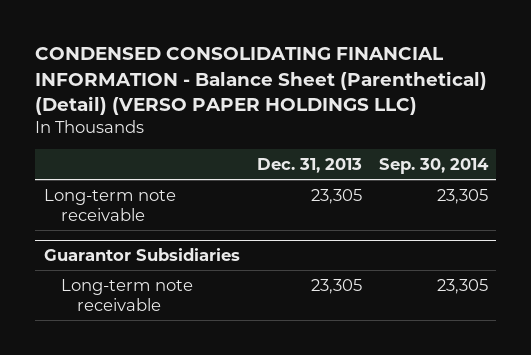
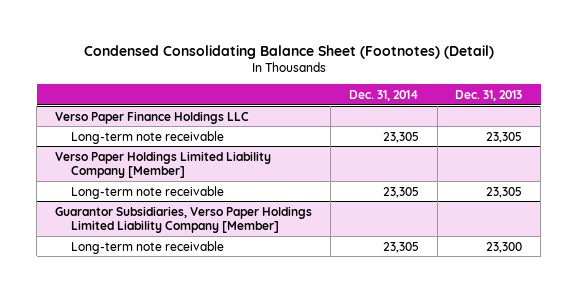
- CONDENSED CONSOLIDATING FINANCIAL INFORMATION - Balance Sheet (Parenthetical) (Detail) (VERSO PAPER HOLDINGS LLC)
+ Condensed Consolidating Balance Sheet (Footnotes) (Detail)
- | Dec. 31, 2013 | Sep. 30, 2014
+ | Dec. 31, 2014 | Dec. 31, 2013
+ Verso Paper Finance Holdings LLC
- Guarantor Subsidiaries
+ Verso Paper Holdings Limited Liability Company [Member]
+ Guarantor Subsidiaries, Verso Paper Holdings Limited Liability Company [Member]
+ Long-term note receivable | 23,305 | 23,300

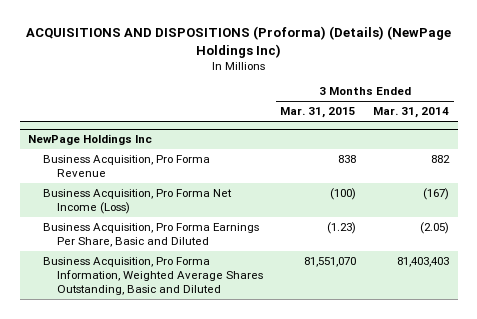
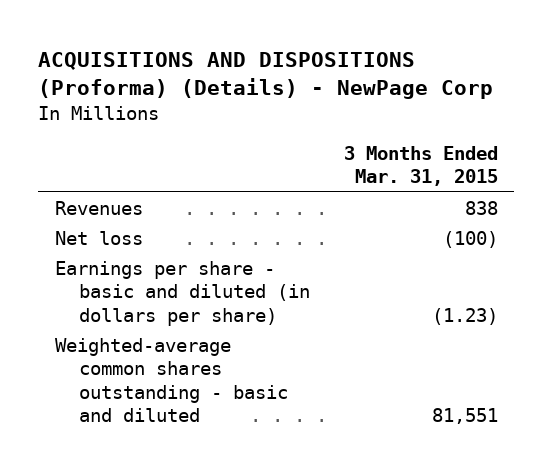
- ACQUISITIONS AND DISPOSITIONS (Proforma) (Details) (NewPage Holdings Inc)
+ ACQUISITIONS AND DISPOSITIONS (Proforma) (Details) - NewPage Corp
- | 3 Months Ended Mar. 31, 2015 | 3 Months Ended Mar. 31, 2014
+ | 3 Months Ended Mar. 31, 2015
- NewPage Holdings Inc
- Business Acquisition, Pro Forma Revenue | 838 | 882
- Business Acquisition, Pro Forma Net Income (Loss) | (100) | (167)
- Business Acquisition, Pro Forma Earnings Per Share, Basic and Diluted | (1.23) | (2.05)
- Business Acquisition, Pro Forma Information, Weighted Average Shares Outstanding, Basic and Diluted | 81,551,070 | 81,403,403
+ Revenues | 838
+ Net loss | (100)
+ Earnings per share - basic and diluted (in dollars per share) | (1.23)
+ Weighted-average common shares outstanding - basic and diluted | 81,551

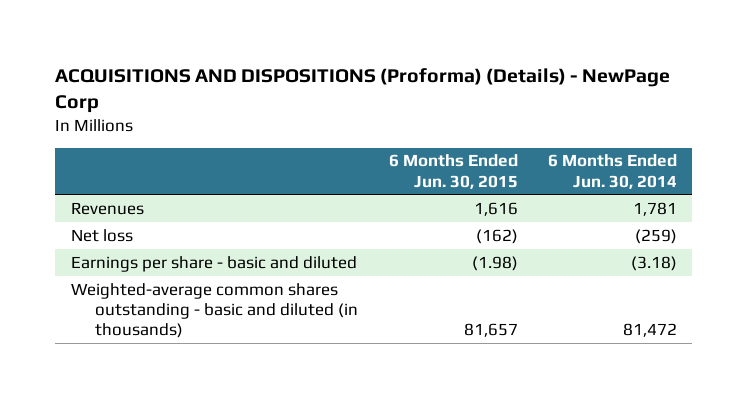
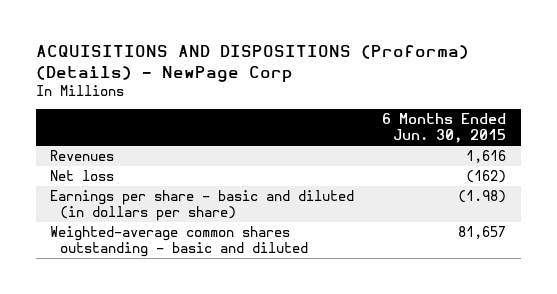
- | 6 Months Ended Jun. 30, 2015 | 6 Months Ended Jun. 30, 2014
+ | 6 Months Ended Jun. 30, 2015
- Earnings per share - basic and diluted | (1.98) | (3.18)
- Weighted-average common shares outstanding - basic and diluted (in thousands) | 81,657 | 81,472
+ Earnings per share - basic and diluted (in dollars per share) | (1.98)
+ Weighted-average common shares outstanding - basic and diluted | 81,657

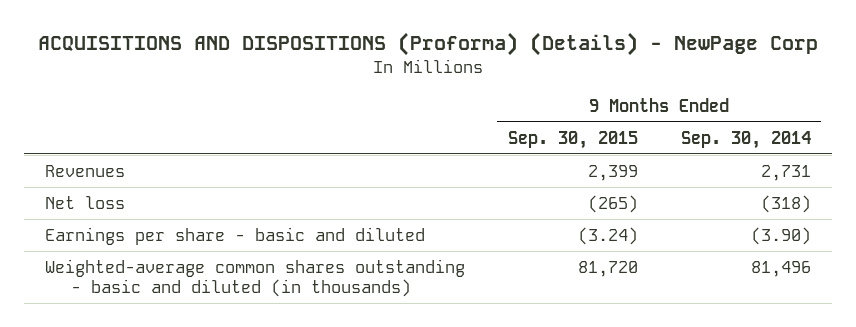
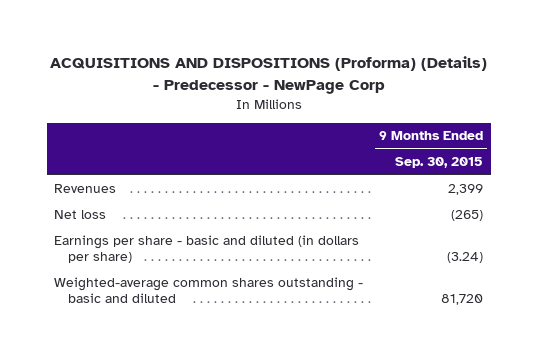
- ACQUISITIONS AND DISPOSITIONS (Proforma) (Details) - NewPage Corp
+ ACQUISITIONS AND DISPOSITIONS (Proforma) (Details) - Predecessor - NewPage Corp
- | 9 Months Ended Sep. 30, 2015 | 9 Months Ended Sep. 30, 2014
+ | 9 Months Ended Sep. 30, 2015
- Earnings per share - basic and diluted | (3.24) | (3.90)
- Weighted-average common shares outstanding - basic and diluted (in thousands) | 81,720 | 81,496
+ Earnings per share - basic and diluted (in dollars per share) | (3.24)
+ Weighted-average common shares outstanding - basic and diluted | 81,720

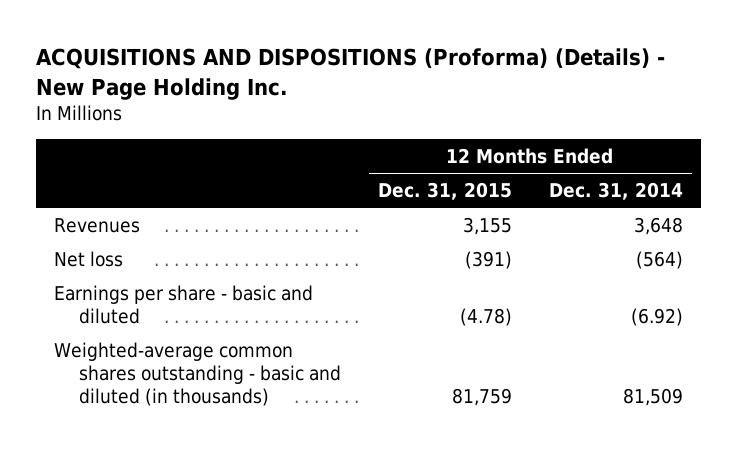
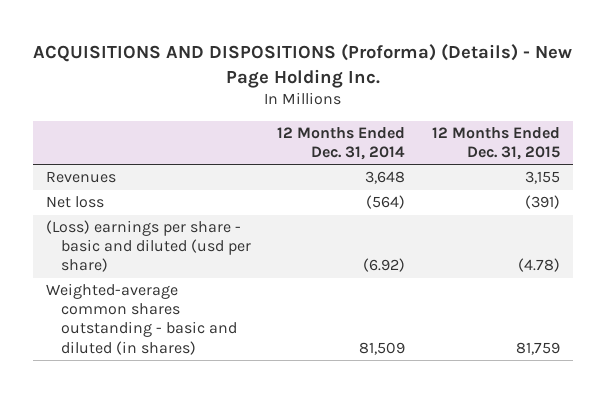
- | 12 Months Ended Dec. 31, 2015 | 12 Months Ended Dec. 31, 2014
+ | 12 Months Ended Dec. 31, 2014 | 12 Months Ended Dec. 31, 2015
- Earnings per share - basic and diluted | (4.78) | (6.92)
- Weighted-average common shares outstanding - basic and diluted (in thousands) | 81,759 | 81,509
+ (Loss) earnings per share - basic and diluted (usd per share) | (6.92) | (4.78)
+ Weighted-average common shares outstanding - basic and diluted (in shares) | 81,509 | 81,759

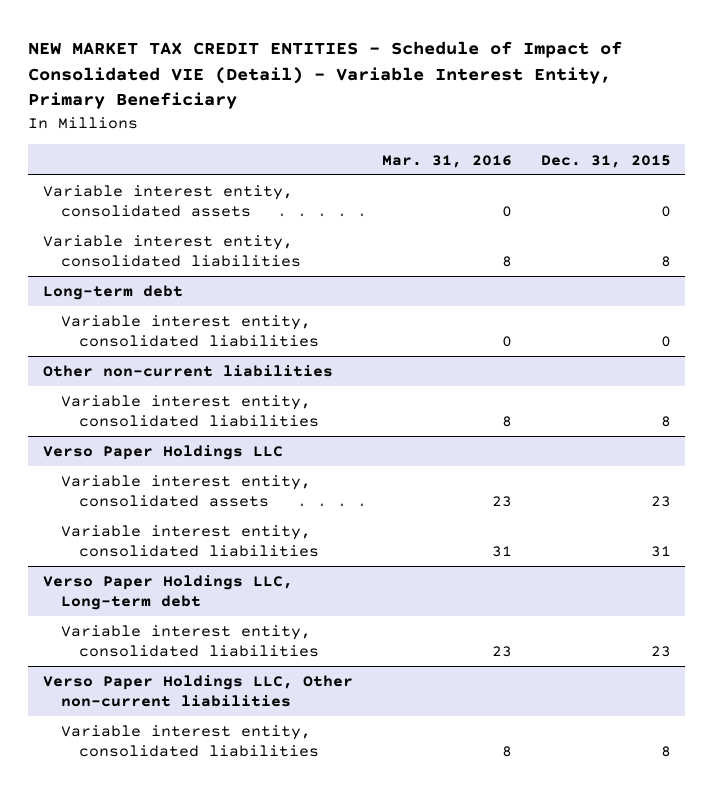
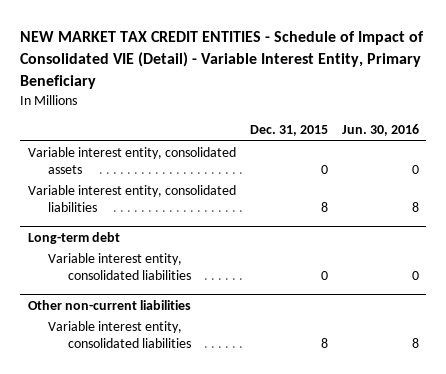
- | Mar. 31, 2016 | Dec. 31, 2015
+ | Dec. 31, 2015 | Jun. 30, 2016
- Verso Paper Holdings LLC
- Variable interest entity, consolidated assets | 23 | 23
- Variable interest entity, consolidated liabilities | 31 | 31
- Verso Paper Holdings LLC, Long-term debt
- Variable interest entity, consolidated liabilities | 23 | 23
- Verso Paper Holdings LLC, Other non-current liabilities
- Variable interest entity, consolidated liabilities | 8 | 8

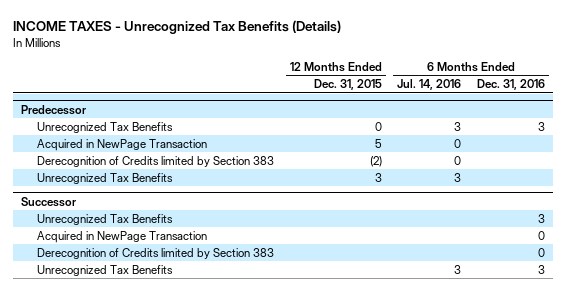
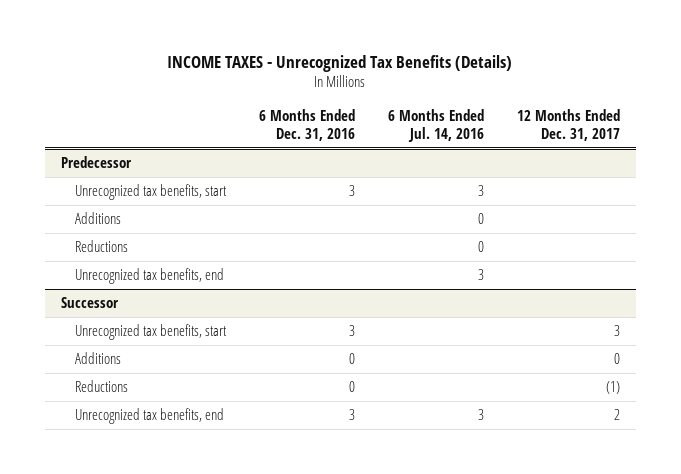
- | 12 Months Ended Dec. 31, 2015 | 6 Months Ended Jul. 14, 2016 | 6 Months Ended Dec. 31, 2016
+ | 6 Months Ended Dec. 31, 2016 | 6 Months Ended Jul. 14, 2016 | 12 Months Ended Dec. 31, 2017
@ Predecessor
- Unrecognized Tax Benefits | 0 | 3 | 3
- Acquired in NewPage Transaction | 5 | 0 |
- Derecognition of Credits limited by Section 383 | (2) | 0 |
- Unrecognized Tax Benefits | 3 | 3 |
+ Unrecognized tax benefits, start | 3 | 3 |
+ Additions | | 0 |
+ Reductions | | 0 |
+ Unrecognized tax benefits, end | | 3 |
@ Successor
- Unrecognized Tax Benefits | | | 3
- Acquired in NewPage Transaction | | | 0
- Derecognition of Credits limited by Section 383 | | | 0
- Unrecognized Tax Benefits | | 3 | 3
+ Unrecognized tax benefits, start | 3 | | 3
+ Additions | 0 | | 0
+ Reductions | 0 | | (1)
+ Unrecognized tax benefits, end | 3 | 3 | 2

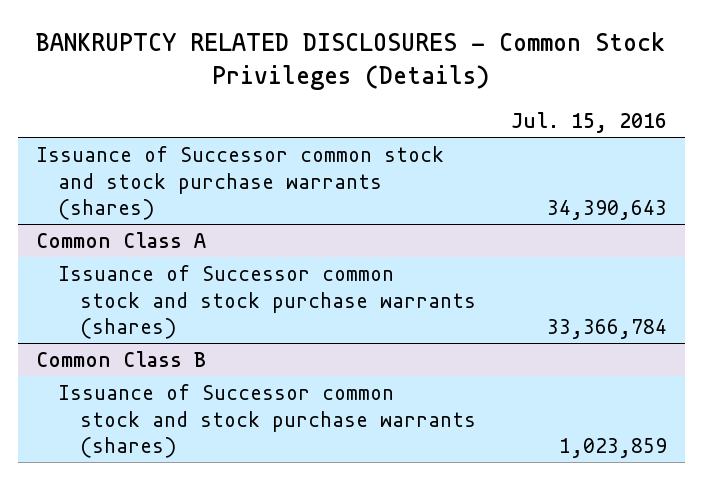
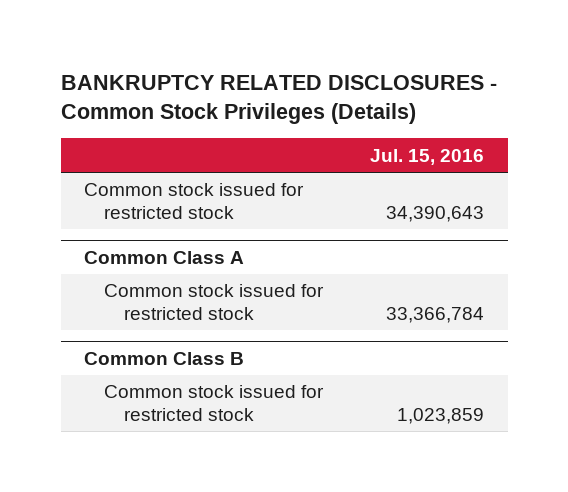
- Issuance of Successor common stock and stock purchase warrants (shares) | 34,390,643
+ Common stock issued for restricted stock | 34,390,643
@ Common Class A
- Issuance of Successor common stock and stock purchase warrants (shares) | 33,366,784
+ Common stock issued for restricted stock | 33,366,784
@ Common Class B
- Issuance of Successor common stock and stock purchase warrants (shares) | 1,023,859
+ Common stock issued for restricted stock | 1,023,859

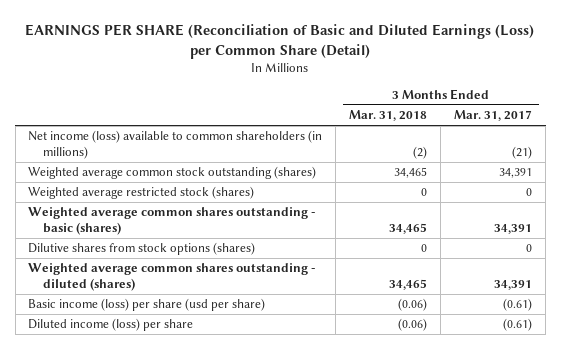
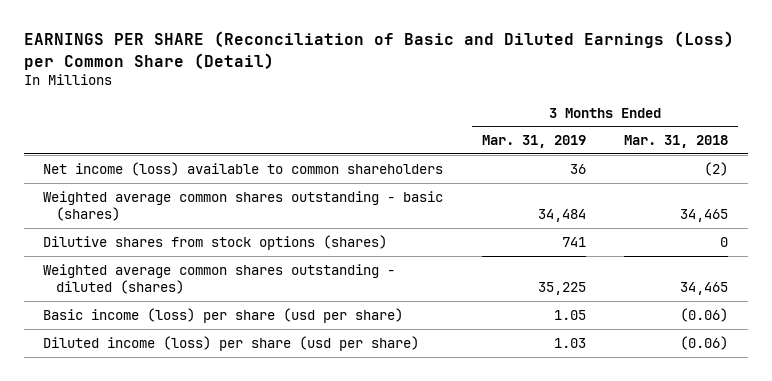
- | 3 Months Ended Mar. 31, 2018 | 3 Months Ended Mar. 31, 2017
+ | 3 Months Ended Mar. 31, 2019 | 3 Months Ended Mar. 31, 2018
- Net income (loss) available to common shareholders (in millions) | (2) | (21)
- Weighted average common stock outstanding (shares) | 34,465 | 34,391
- Weighted average restricted stock (shares) | 0 | 0
+ Net income (loss) available to common shareholders | 36 | (2)
- Diluted income (loss) per share | (0.06) | (0.61)
+ Diluted income (loss) per share (usd per share) | 1.03 | (0.06)

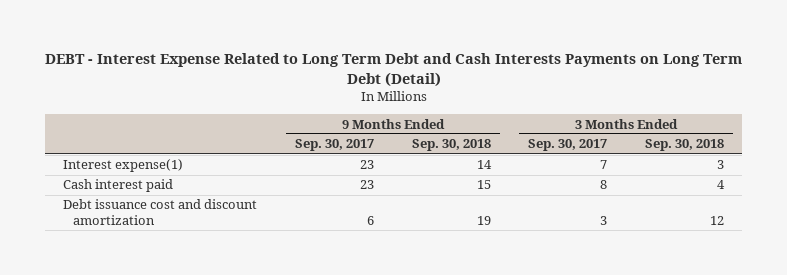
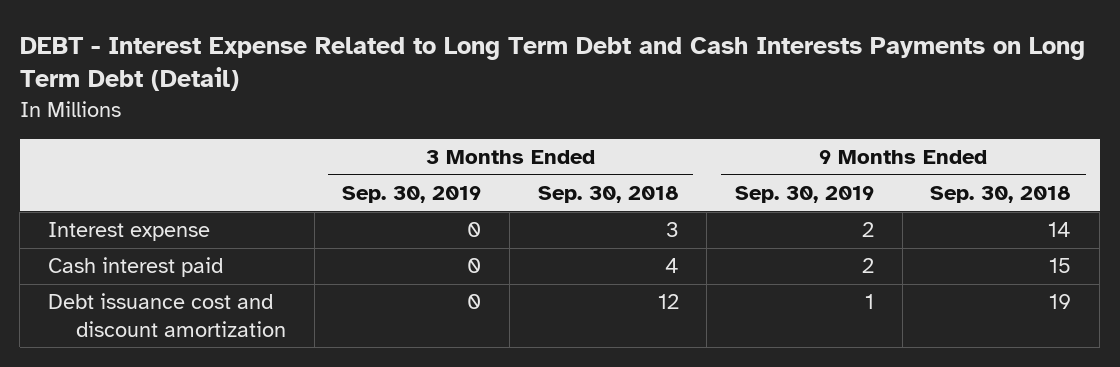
- | 9 Months Ended Sep. 30, 2017 | 9 Months Ended Sep. 30, 2018 | 3 Months Ended Sep. 30, 2017 | 3 Months Ended Sep. 30, 2018
+ | 3 Months Ended Sep. 30, 2019 | 3 Months Ended Sep. 30, 2018 | 9 Months Ended Sep. 30, 2019 | 9 Months Ended Sep. 30, 2018
- Interest expense(1) | 23 | 14 | 7 | 3
+ Interest expense | 0 | 3 | 2 | 14

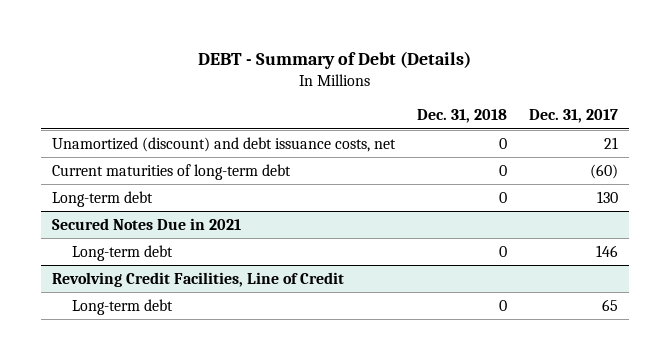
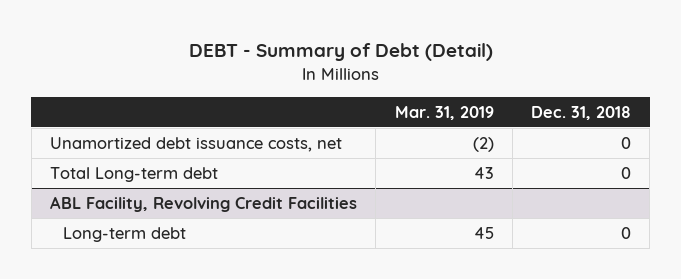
- DEBT - Summary of Debt (Details)
+ DEBT - Summary of Debt (Detail)
- | Dec. 31, 2018 | Dec. 31, 2017
+ | Mar. 31, 2019 | Dec. 31, 2018
- Unamortized (discount) and debt issuance costs, net | 0 | 21
- Current maturities of long-term debt | 0 | (60)
- Long-term debt | 0 | 130
- Secured Notes Due in 2021
- Long-term debt | 0 | 146
- Revolving Credit Facilities, Line of Credit
+ Unamortized debt issuance costs, net | (2) | 0
+ Total Long-term debt | 43 | 0
+ ABL Facility, Revolving Credit Facilities

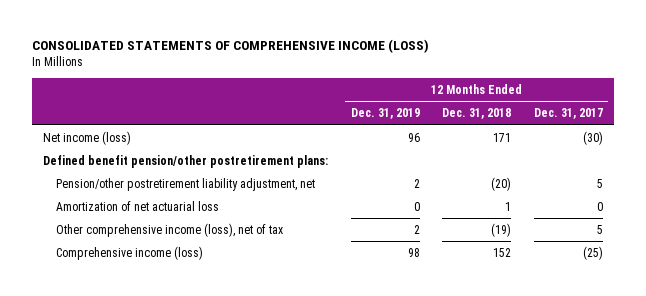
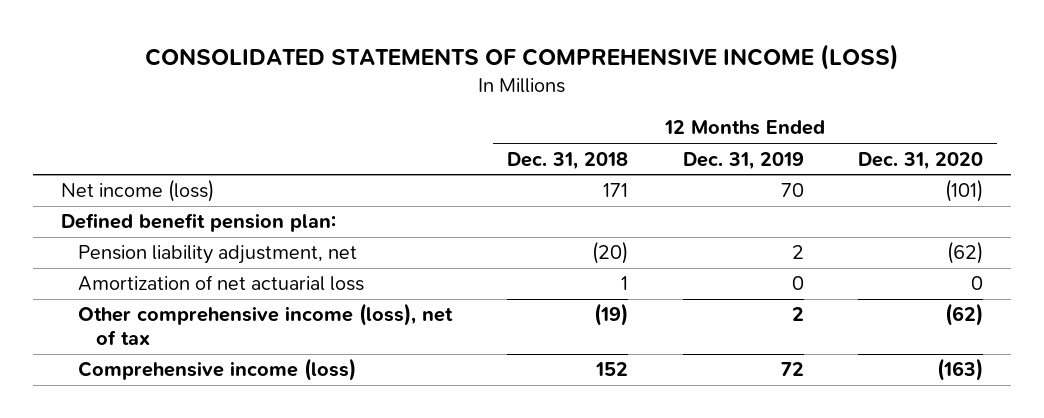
- | 12 Months Ended Dec. 31, 2019 | 12 Months Ended Dec. 31, 2018 | 12 Months Ended Dec. 31, 2017
+ | 12 Months Ended Dec. 31, 2018 | 12 Months Ended Dec. 31, 2019 | 12 Months Ended Dec. 31, 2020
- Net income (loss) | 96 | 171 | (30)
- Defined benefit pension/other postretirement plans:
- Pension/other postretirement liability adjustment, net | 2 | (20) | 5
+ Net income (loss) | 171 | 70 | (101)
+ Defined benefit pension plan:
+ Pension liability adjustment, net | (20) | 2 | (62)
- Comprehensive income (loss) | 98 | 152 | (25)
+ Comprehensive income (loss) | 152 | 72 | (163)

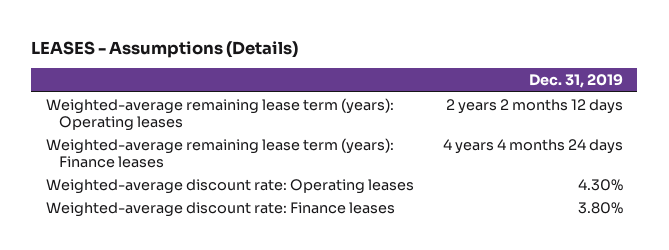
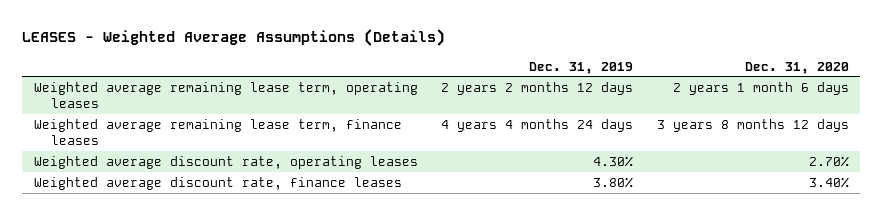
- LEASES - Assumptions (Details)
+ LEASES - Weighted Average Assumptions (Details)
- | Dec. 31, 2019
+ | Dec. 31, 2019 | Dec. 31, 2020
- Weighted-average remaining lease term (years): Operating leases | 2 years 2 months 12 days
- Weighted-average remaining lease term (years): Finance leases | 4 years 4 months 24 days
- Weighted-average discount rate: Operating leases | 4.30%
- Weighted-average discount rate: Finance leases | 3.80%
+ Weighted average remaining lease term, operating leases | 2 years 2 months 12 days | 2 years 1 month 6 days
+ Weighted average remaining lease term, finance leases | 4 years 4 months 24 days | 3 years 8 months 12 days
+ Weighted average discount rate, operating leases | 4.30% | 2.70%
+ Weighted average discount rate, finance leases | 3.80% | 3.40%

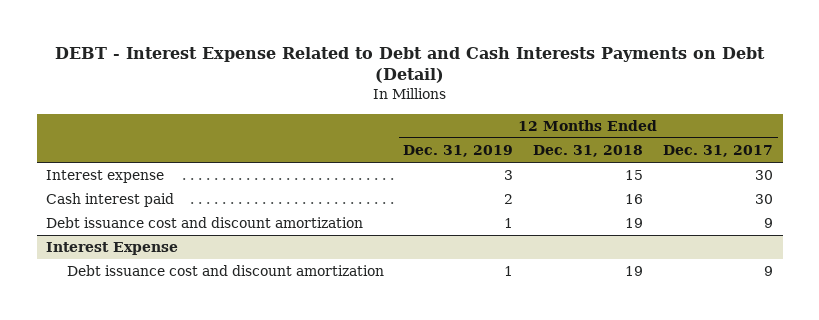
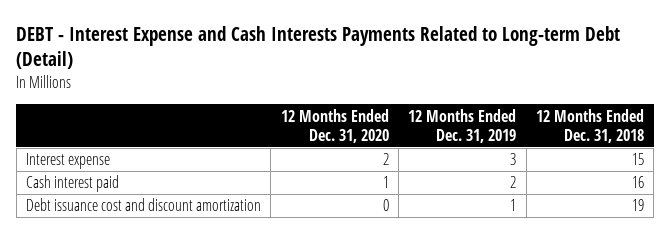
- DEBT - Interest Expense Related to Debt and Cash Interests Payments on Debt (Detail)
+ DEBT - Interest Expense and Cash Interests Payments Related to Long-term Debt (Detail)
- | 12 Months Ended Dec. 31, 2019 | 12 Months Ended Dec. 31, 2018 | 12 Months Ended Dec. 31, 2017
+ | 12 Months Ended Dec. 31, 2020 | 12 Months Ended Dec. 31, 2019 | 12 Months Ended Dec. 31, 2018
- Interest Expense
- Debt issuance cost and discount amortization | 1 | 19 | 9

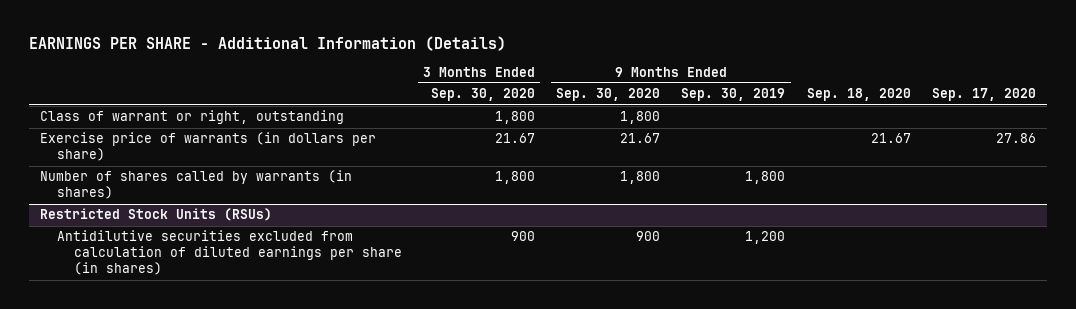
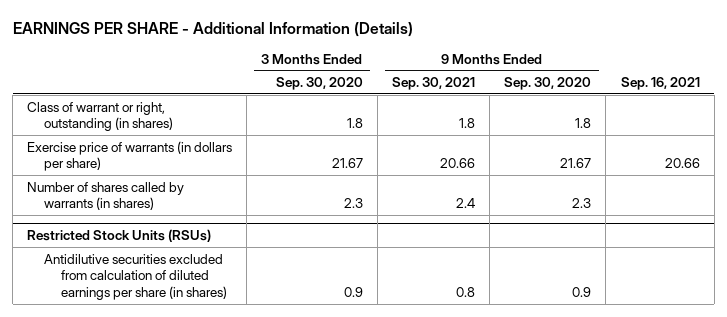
- | 3 Months Ended Sep. 30, 2020 | 9 Months Ended Sep. 30, 2020 | 9 Months Ended Sep. 30, 2019 | Sep. 18, 2020 | Sep. 17, 2020
+ | 3 Months Ended Sep. 30, 2020 | 9 Months Ended Sep. 30, 2021 | 9 Months Ended Sep. 30, 2020 | Sep. 16, 2021
- Class of warrant or right, outstanding | 1,800 | 1,800 | | |
+ Class of warrant or right, outstanding (in shares) | 1.8 | 1.8 | 1.8 |
- Number of shares called by warrants (in shares) | 1,800 | 1,800 | 1,800 | |
+ Number of shares called by warrants (in shares) | 2.3 | 2.4 | 2.3 |
@ Restricted Stock Units (RSUs)
- Antidilutive securities excluded from calculation of diluted earnings per share (in shares) | 900 | 900 | 1,200 | |
+ Antidilutive securities excluded from calculation of diluted earnings per share (in shares) | 0.9 | 0.8 | 0.9 |

